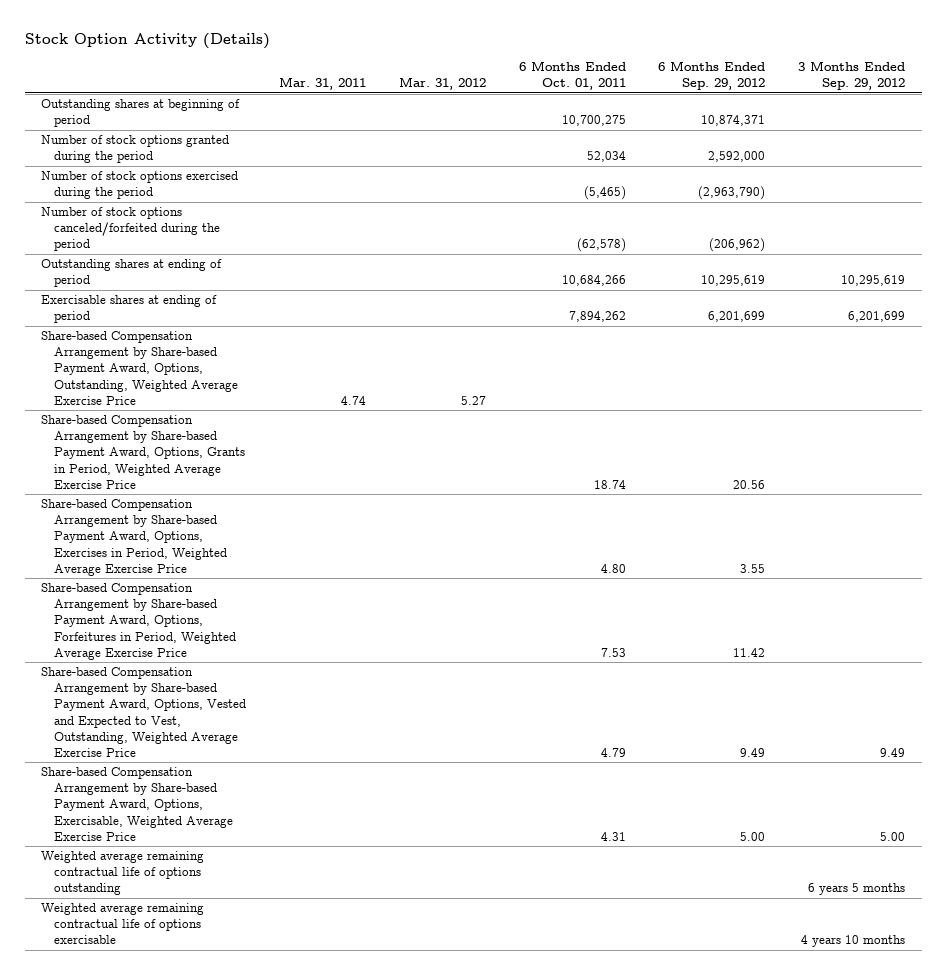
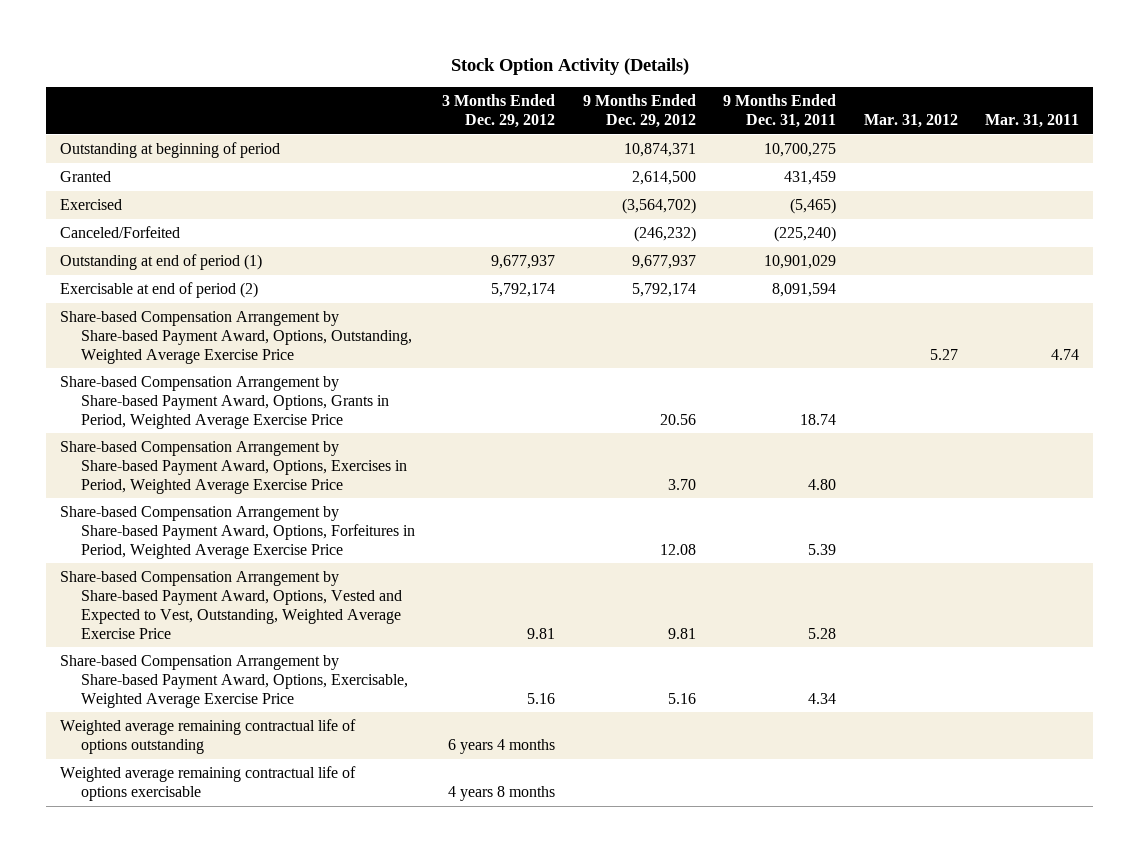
- | Mar. 31, 2011 | Mar. 31, 2012 | 6 Months Ended Oct. 01, 2011 | 6 Months Ended Sep. 29, 2012 | 3 Months Ended Sep. 29, 2012
+ | 3 Months Ended Dec. 29, 2012 | 9 Months Ended Dec. 29, 2012 | 9 Months Ended Dec. 31, 2011 | Mar. 31, 2012 | Mar. 31, 2011
- Outstanding shares at beginning of period | | | 10,700,275 | 10,874,371 |
- Number of stock options granted during the period | | | 52,034 | 2,592,000 |
- Number of stock options exercised during the period | | | (5,465) | (2,963,790) |
- Number of stock options canceled/forfeited during the period | | | (62,578) | (206,962) |
- Outstanding shares at ending of period | | | 10,684,266 | 10,295,619 | 10,295,619
- Exercisable shares at ending of period | | | 7,894,262 | 6,201,699 | 6,201,699
+ Outstanding at beginning of period | | 10,874,371 | 10,700,275 | |
+ Granted | | 2,614,500 | 431,459 | |
+ Exercised | | (3,564,702) | (5,465) | |
+ Canceled/Forfeited | | (246,232) | (225,240) | |
+ Outstanding at end of period (1) | 9,677,937 | 9,677,937 | 10,901,029 | |
+ Exercisable at end of period (2) | 5,792,174 | 5,792,174 | 8,091,594 | |

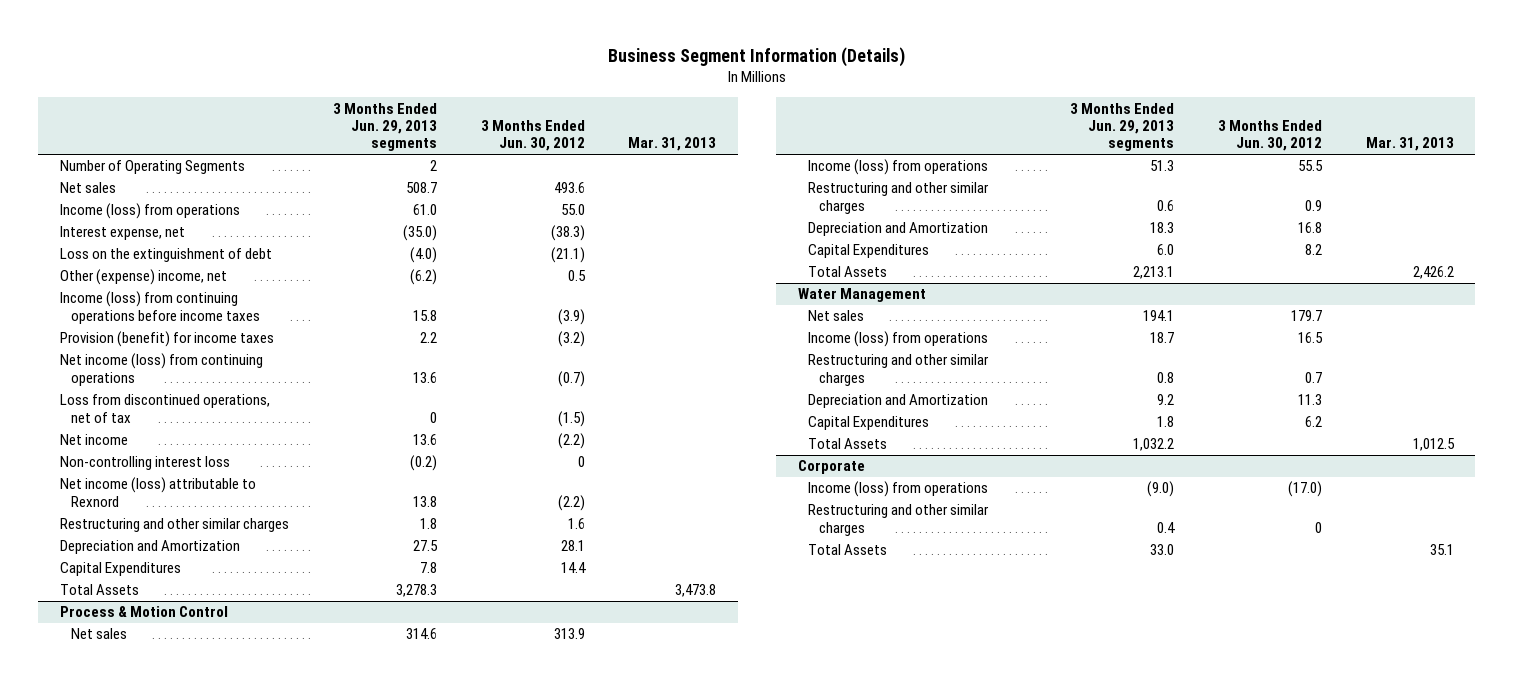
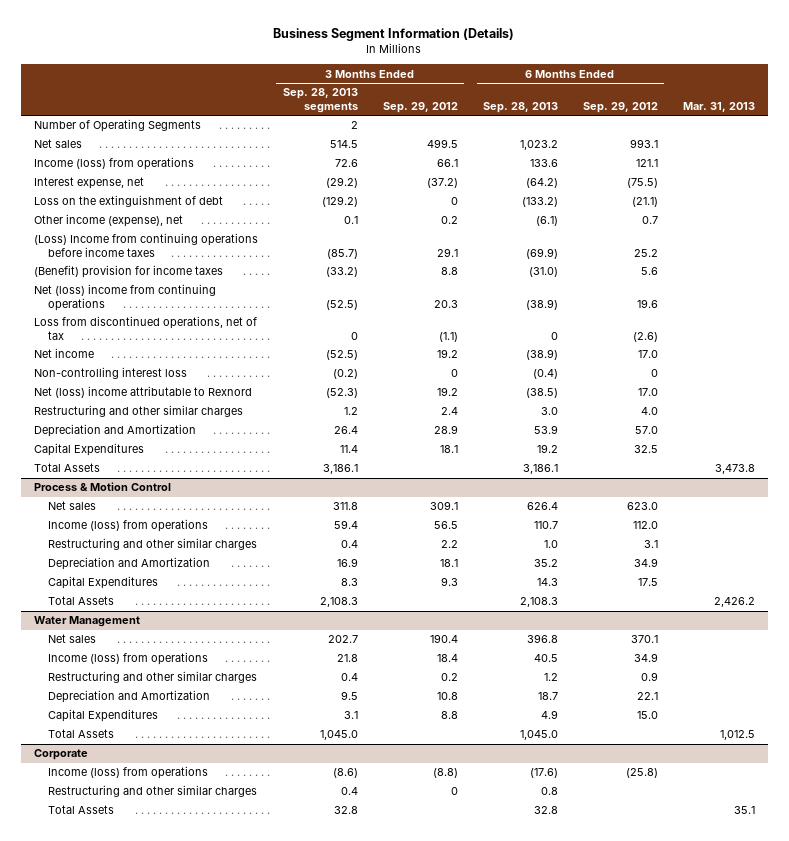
- | 3 Months Ended Jun. 29, 2013 segments | 3 Months Ended Jun. 30, 2012 | Mar. 31, 2013
+ | 3 Months Ended Sep. 28, 2013 segments | 3 Months Ended Sep. 29, 2012 | 6 Months Ended Sep. 28, 2013 | 6 Months Ended Sep. 29, 2012 | Mar. 31, 2013
- Other (expense) income, net | (6.2) | 0.5 |
- Income (loss) from continuing operations before income taxes | 15.8 | (3.9) |
- Provision (benefit) for income taxes | 2.2 | (3.2) |
- Net income (loss) from continuing operations | 13.6 | (0.7) |
+ Other income (expense), net | 0.1 | 0.2 | (6.1) | 0.7 |
+ (Loss) Income from continuing operations before income taxes | (85.7) | 29.1 | (69.9) | 25.2 |
+ (Benefit) provision for income taxes | (33.2) | 8.8 | (31.0) | 5.6 |
+ Net (loss) income from continuing operations | (52.5) | 20.3 | (38.9) | 19.6 |
- Net income (loss) attributable to Rexnord | 13.8 | (2.2) |
+ Net (loss) income attributable to Rexnord | (52.3) | 19.2 | (38.5) | 17.0 |

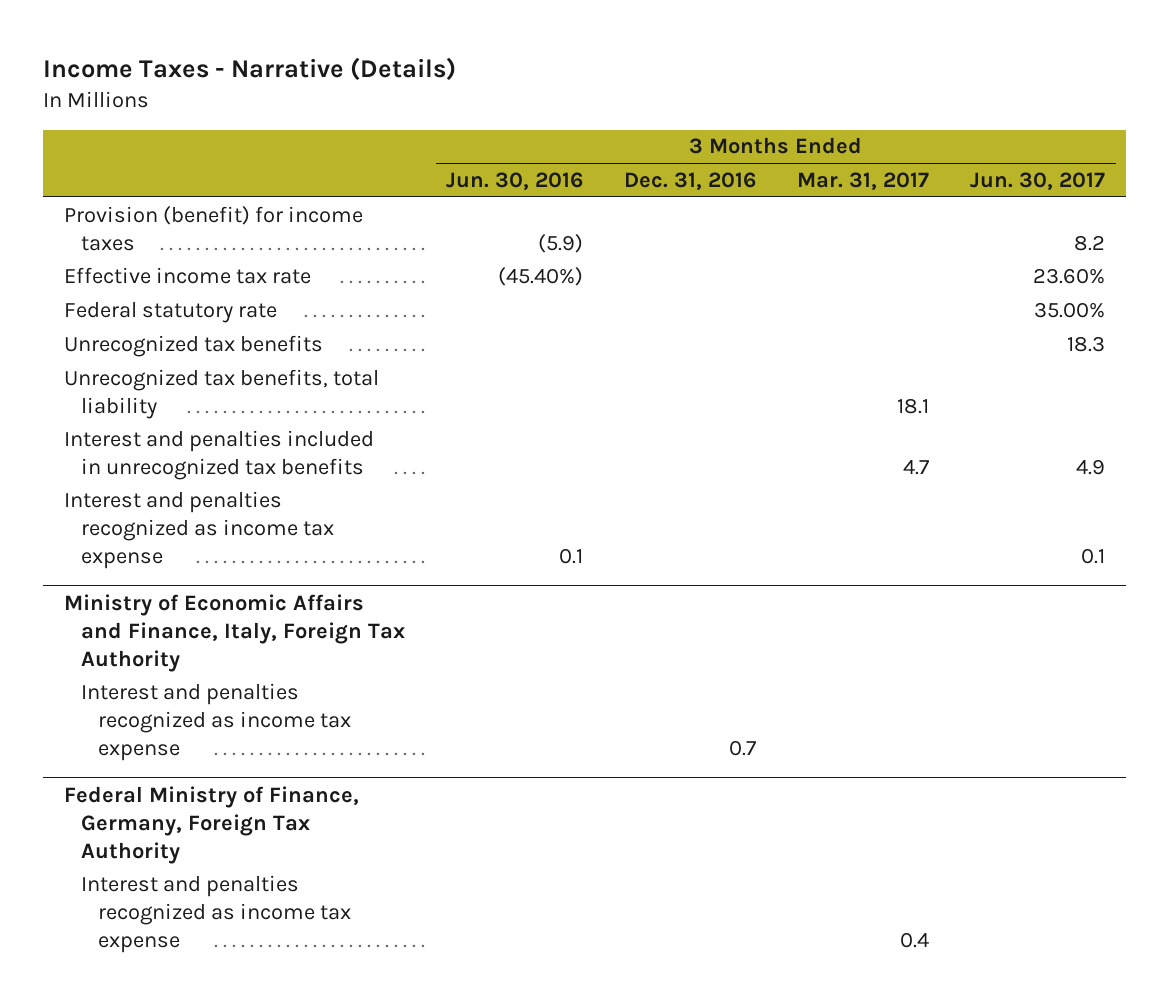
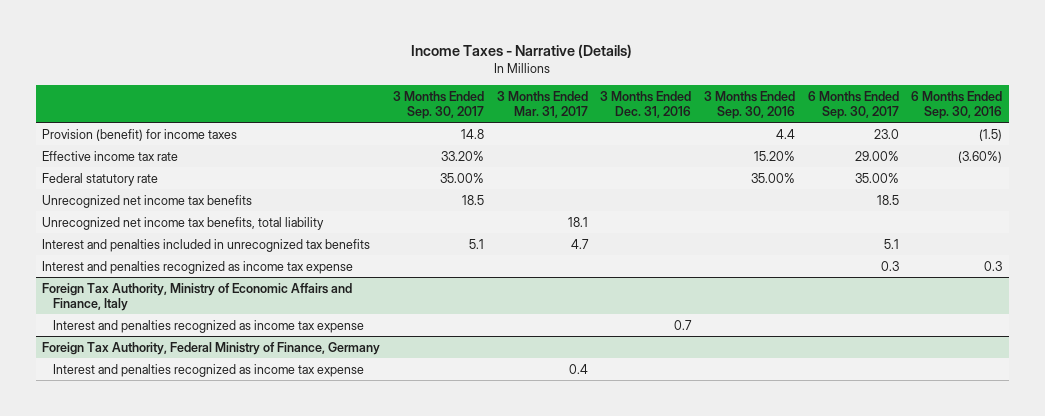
- | 3 Months Ended Jun. 30, 2016 | 3 Months Ended Dec. 31, 2016 | 3 Months Ended Mar. 31, 2017 | 3 Months Ended Jun. 30, 2017
+ | 3 Months Ended Sep. 30, 2017 | 3 Months Ended Mar. 31, 2017 | 3 Months Ended Dec. 31, 2016 | 3 Months Ended Sep. 30, 2016 | 6 Months Ended Sep. 30, 2017 | 6 Months Ended Sep. 30, 2016
- Unrecognized tax benefits | | | | 18.3
- Unrecognized tax benefits, total liability | | | 18.1 |
+ Unrecognized net income tax benefits | 18.5 | | | | 18.5 |
+ Unrecognized net income tax benefits, total liability | | 18.1 | | | |
- Ministry of Economic Affairs and Finance, Italy, Foreign Tax Authority
+ Foreign Tax Authority, Ministry of Economic Affairs and Finance, Italy
- Federal Ministry of Finance, Germany, Foreign Tax Authority
+ Foreign Tax Authority, Federal Ministry of Finance, Germany

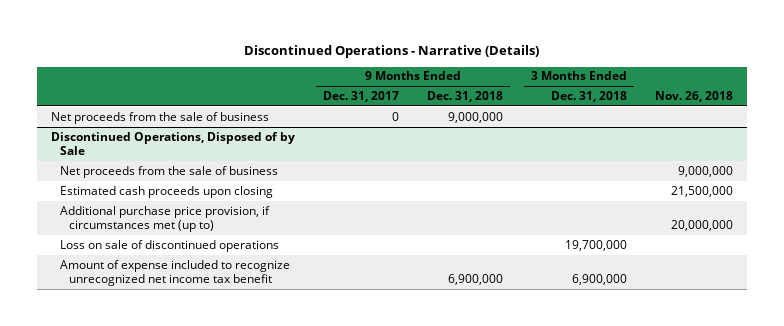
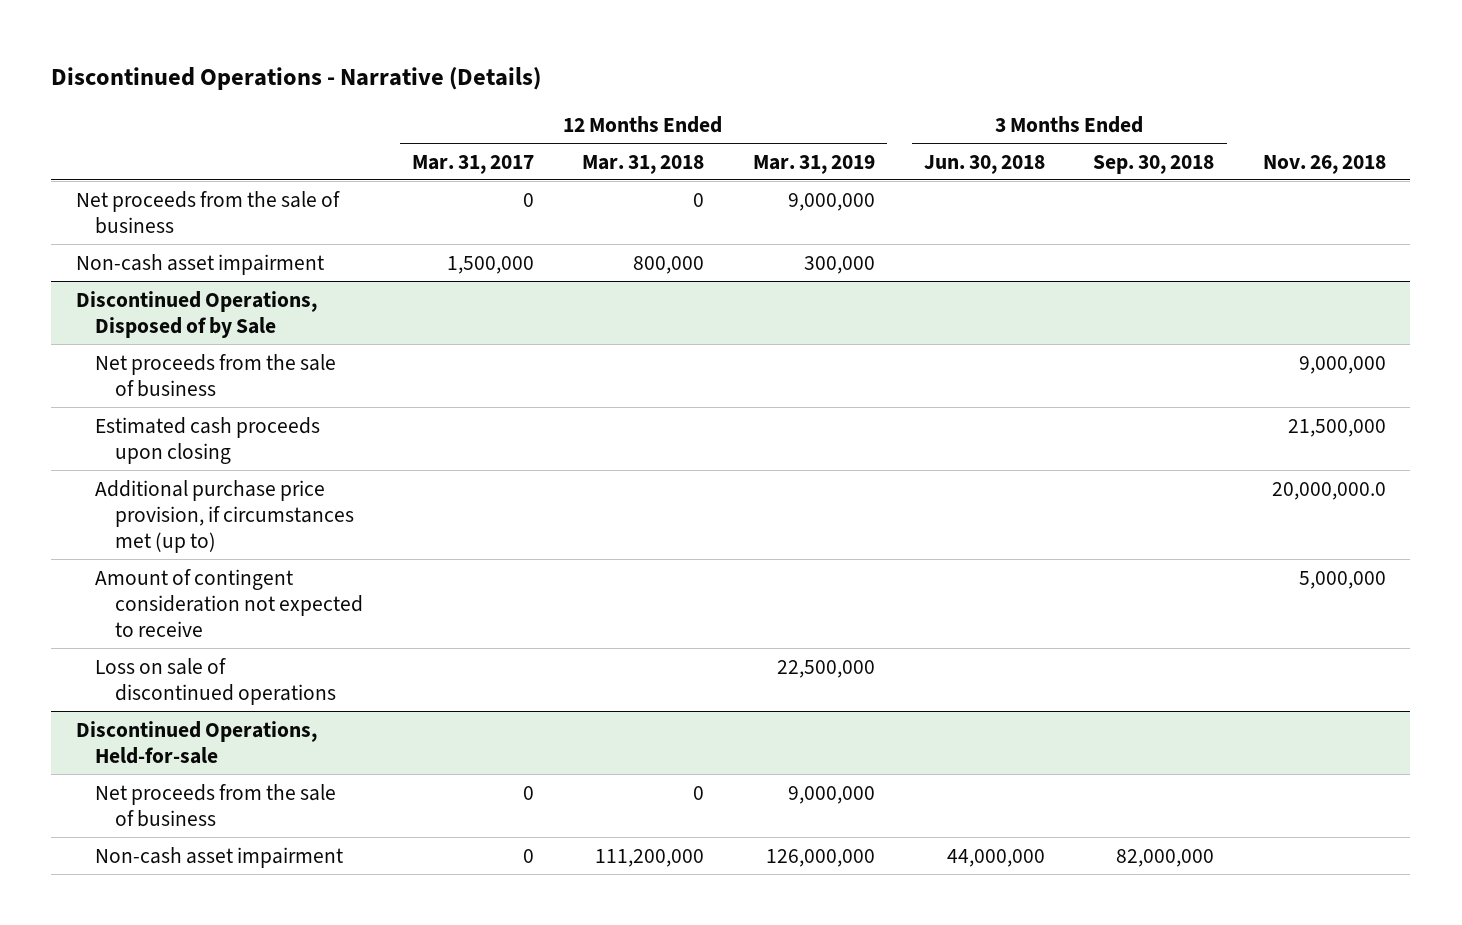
- | 9 Months Ended Dec. 31, 2017 | 9 Months Ended Dec. 31, 2018 | 3 Months Ended Dec. 31, 2018 | Nov. 26, 2018
+ | 12 Months Ended Mar. 31, 2017 | 12 Months Ended Mar. 31, 2018 | 12 Months Ended Mar. 31, 2019 | 3 Months Ended Jun. 30, 2018 | 3 Months Ended Sep. 30, 2018 | Nov. 26, 2018
+ Non-cash asset impairment | 1,500,000 | 800,000 | 300,000 | | |
@ Discontinued Operations, Disposed of by Sale
- Additional purchase price provision, if circumstances met (up to) | | | | 20,000,000
+ Additional purchase price provision, if circumstances met (up to) | | | | | | 20,000,000.0
+ Amount of contingent consideration not expected to receive | | | | | | 5,000,000
- Amount of expense included to recognize unrecognized net income tax benefit | | 6,900,000 | 6,900,000 |
+ Discontinued Operations, Held-for-sale
+ Net proceeds from the sale of business | 0 | 0 | 9,000,000 | | |
+ Non-cash asset impairment | 0 | 111,200,000 | 126,000,000 | 44,000,000 | 82,000,000 |

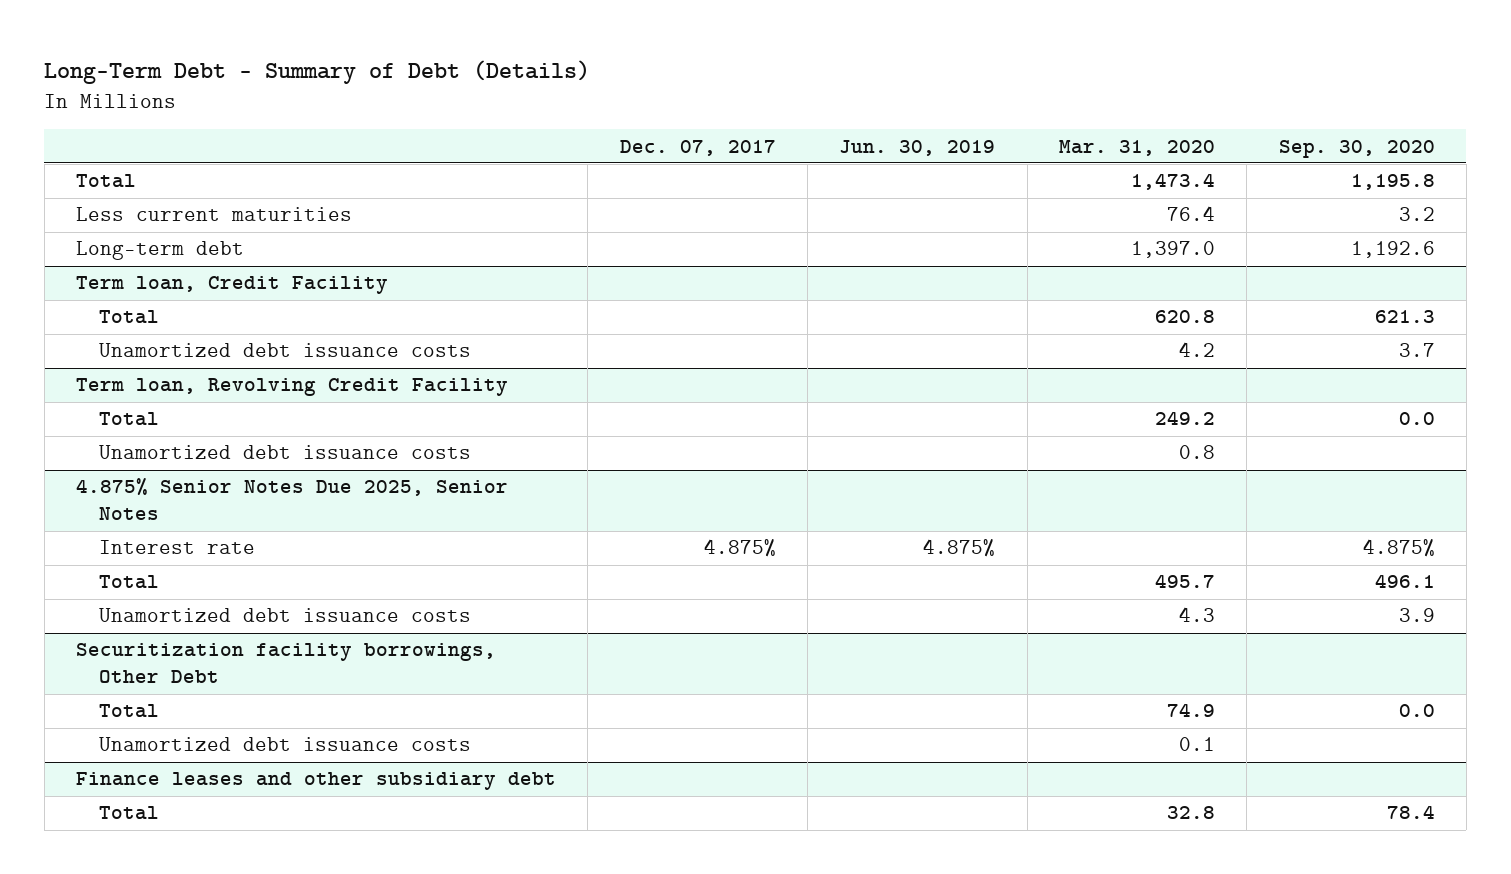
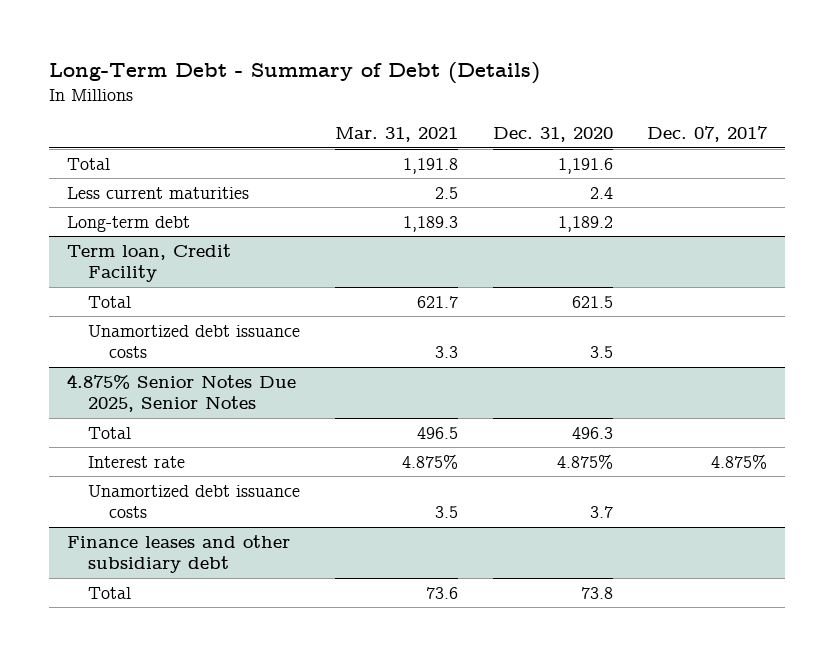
- | Dec. 07, 2017 | Jun. 30, 2019 | Mar. 31, 2020 | Sep. 30, 2020
+ | Mar. 31, 2021 | Dec. 31, 2020 | Dec. 07, 2017
- Term loan, Revolving Credit Facility
- Total | | | 249.2 | 0.0
- Unamortized debt issuance costs | | | 0.8 |
@ 4.875% Senior Notes Due 2025, Senior Notes
moved down: Interest rate | 4.875% | 4.875% | 4.875%
- Securitization facility borrowings, Other Debt
- Total | | | 74.9 | 0.0
- Unamortized debt issuance costs | | | 0.1 |

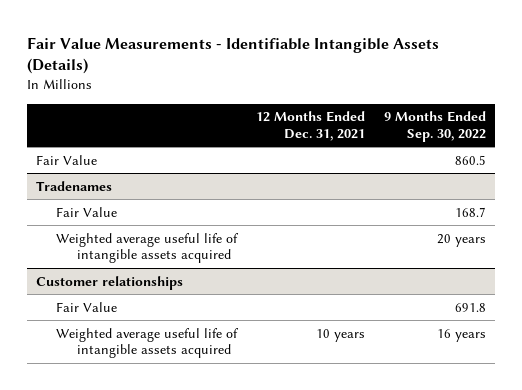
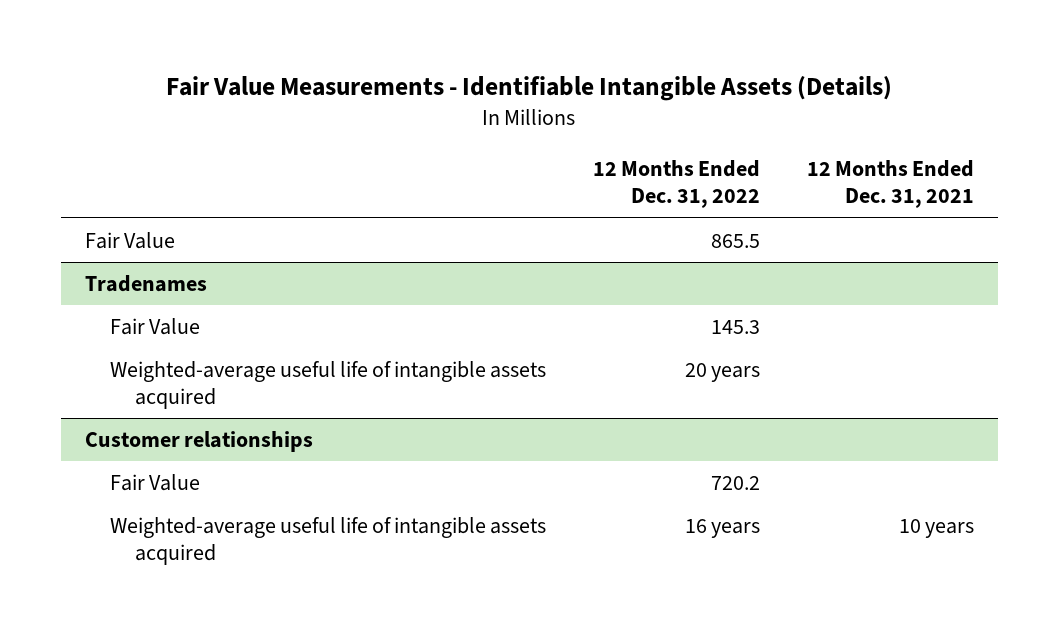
- | 12 Months Ended Dec. 31, 2021 | 9 Months Ended Sep. 30, 2022
+ | 12 Months Ended Dec. 31, 2022 | 12 Months Ended Dec. 31, 2021
@ Tradenames
- Weighted average useful life of intangible assets acquired | | 20 years
+ Weighted-average useful life of intangible assets acquired | 20 years |
@ Customer relationships
- Weighted average useful life of intangible assets acquired | 10 years | 16 years
+ Weighted-average useful life of intangible assets acquired | 16 years | 10 years

